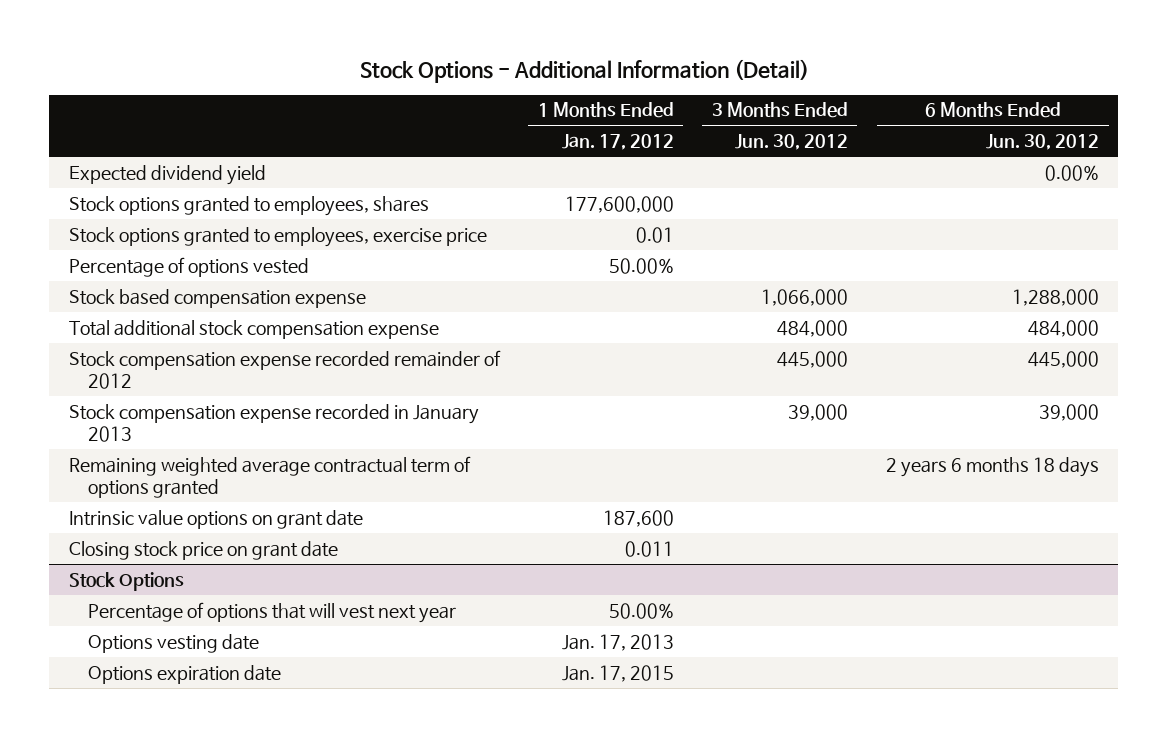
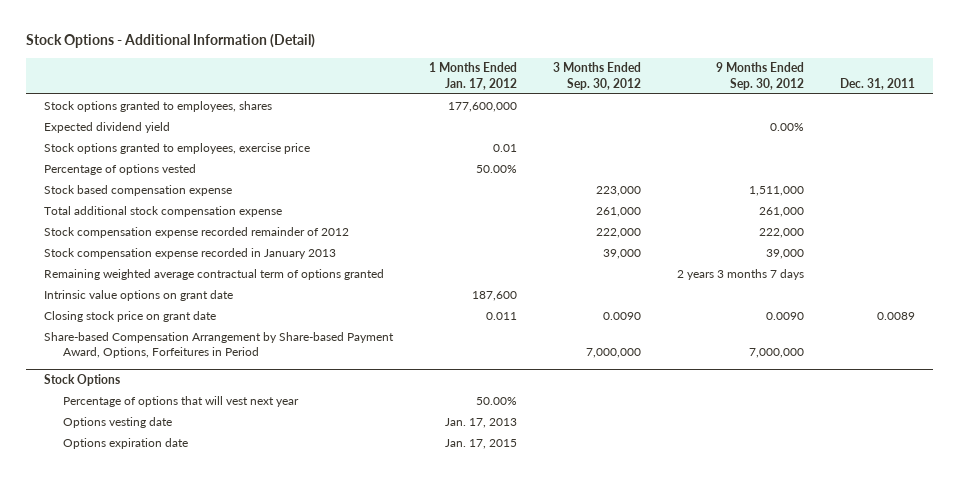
- | 1 Months Ended Jan. 17, 2012 | 3 Months Ended Jun. 30, 2012 | 6 Months Ended Jun. 30, 2012
+ | 1 Months Ended Jan. 17, 2012 | 3 Months Ended Sep. 30, 2012 | 9 Months Ended Sep. 30, 2012 | Dec. 31, 2011
moved down: Expected dividend yield | | | 0.00% |
+ Share-based Compensation Arrangement by Share-based Payment Award, Options, Forfeitures in Period | | 7,000,000 | 7,000,000 |

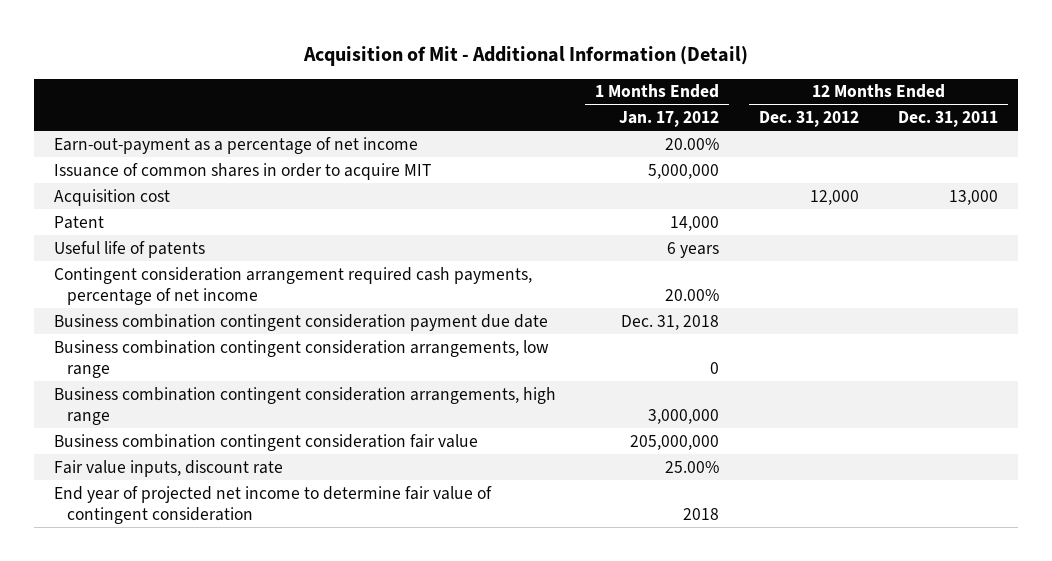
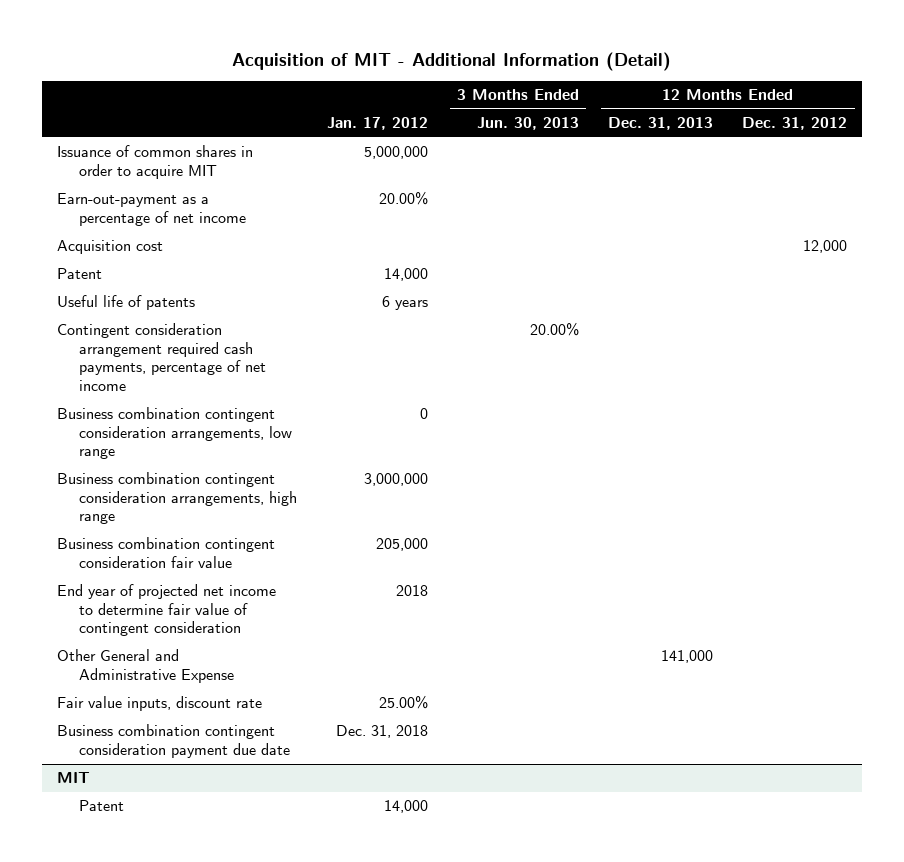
- Acquisition of Mit - Additional Information (Detail)
+ Acquisition of MIT - Additional Information (Detail)
- | 1 Months Ended Jan. 17, 2012 | 12 Months Ended Dec. 31, 2012 | 12 Months Ended Dec. 31, 2011
+ | Jan. 17, 2012 | 3 Months Ended Jun. 30, 2013 | 12 Months Ended Dec. 31, 2013 | 12 Months Ended Dec. 31, 2012
moved down: Earn-out-payment as a percentage of net income | 20.00% | | |
+ Other General and Administrative Expense | | | 141,000 |
moved down: Fair value inputs, discount rate | 25.00% | | |
moved down: Business combination contingent consideration payment due date | Dec. 31, 2018 | | |
+ MIT
+ Patent | 14,000 | | |

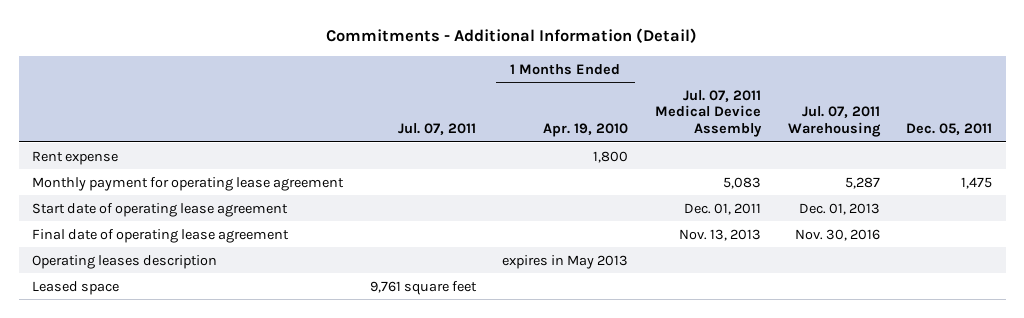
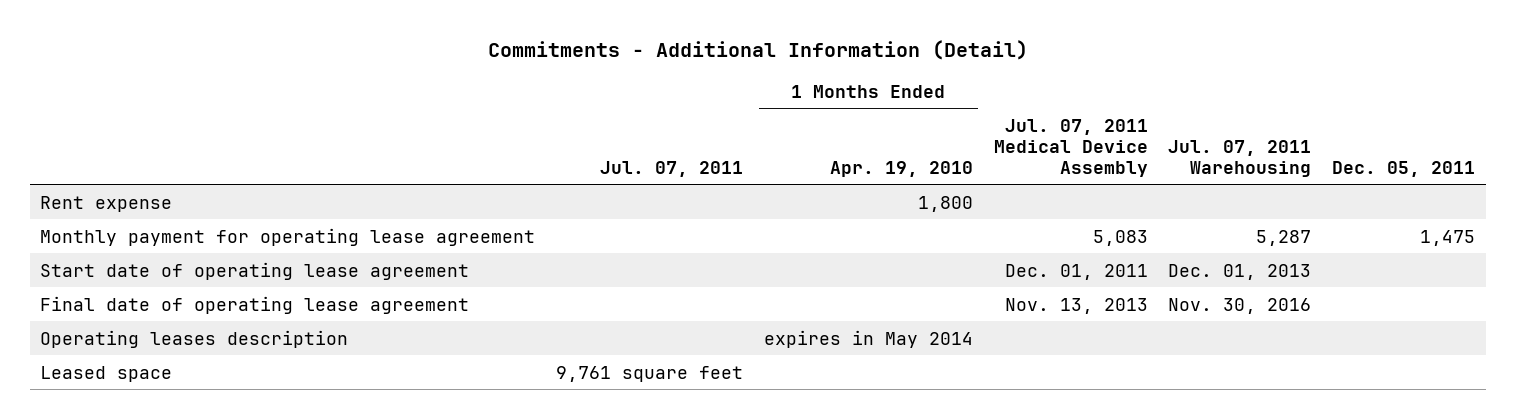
- Operating leases description | | expires in May 2013 | | |
+ Operating leases description | | expires in May 2014 | | |

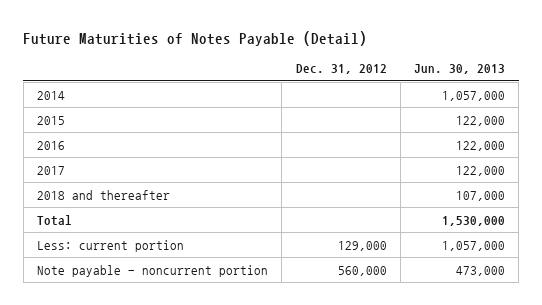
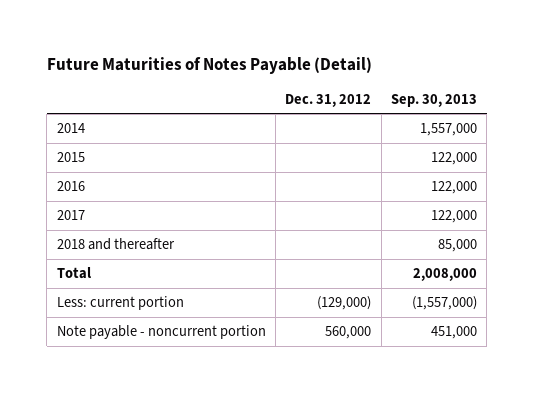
- | Dec. 31, 2012 | Jun. 30, 2013
+ | Dec. 31, 2012 | Sep. 30, 2013
- Less: current portion | 129,000 | 1,057,000
+ Less: current portion | (129,000) | (1,557,000)

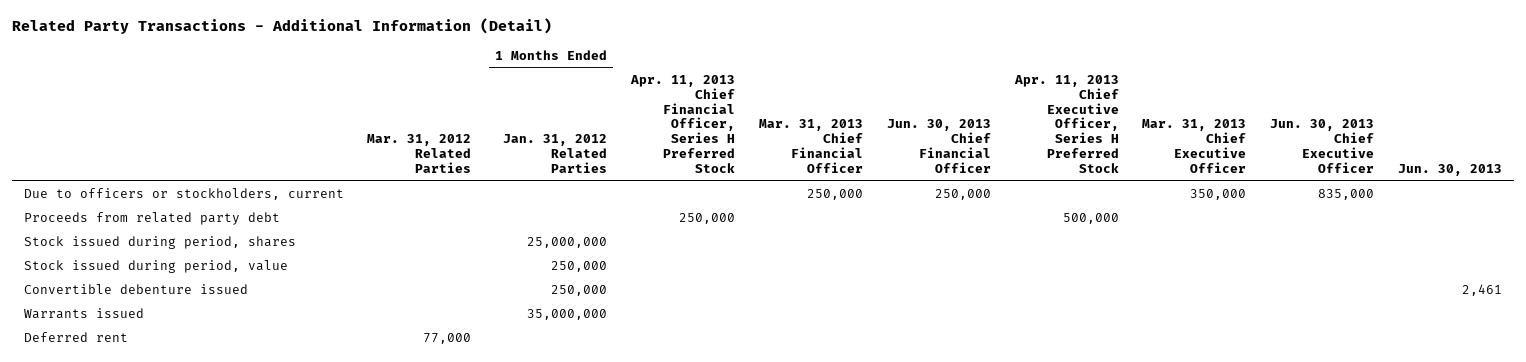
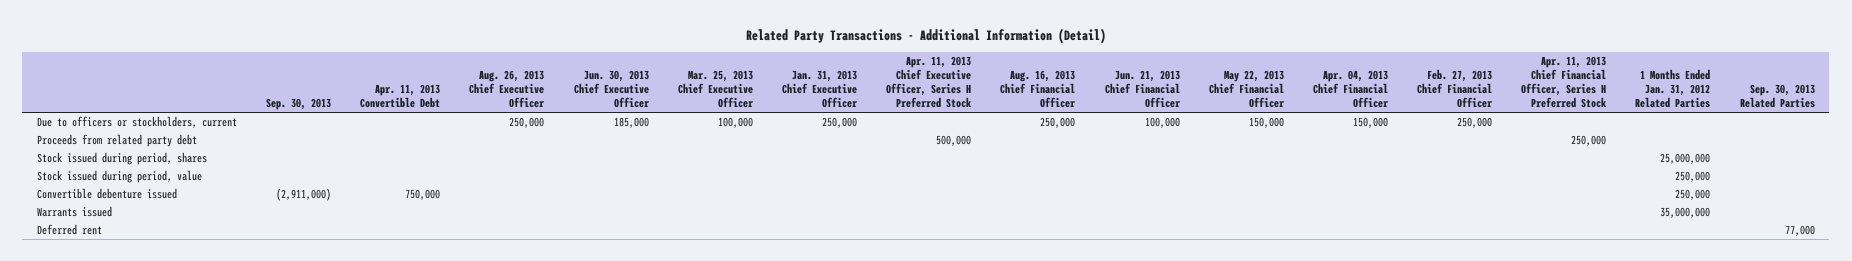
- | Mar. 31, 2012 Related Parties | 1 Months Ended Jan. 31, 2012 Related Parties | Apr. 11, 2013 Chief Financial Officer, Series H Preferred Stock | Mar. 31, 2013 Chief Financial Officer | Jun. 30, 2013 Chief Financial Officer | Apr. 11, 2013 Chief Executive Officer, Series H Preferred Stock | Mar. 31, 2013 Chief Executive Officer | Jun. 30, 2013 Chief Executive Officer | Jun. 30, 2013
+ | Sep. 30, 2013 | Apr. 11, 2013 Convertible Debt | Aug. 26, 2013 Chief Executive Officer | Jun. 30, 2013 Chief Executive Officer | Mar. 25, 2013 Chief Executive Officer | Jan. 31, 2013 Chief Executive Officer | Apr. 11, 2013 Chief Executive Officer, Series H Preferred Stock | Aug. 16, 2013 Chief Financial Officer | Jun. 21, 2013 Chief Financial Officer | May 22, 2013 Chief Financial Officer | Apr. 04, 2013 Chief Financial Officer | Feb. 27, 2013 Chief Financial Officer | Apr. 11, 2013 Chief Financial Officer, Series H Preferred Stock | 1 Months Ended Jan. 31, 2012 Related Parties | Sep. 30, 2013 Related Parties
- Due to officers or stockholders, current | | | | 250,000 | 250,000 | | 350,000 | 835,000 |
+ Due to officers or stockholders, current | | | 250,000 | 185,000 | 100,000 | 250,000 | | 250,000 | 100,000 | 150,000 | 150,000 | 250,000 | | |

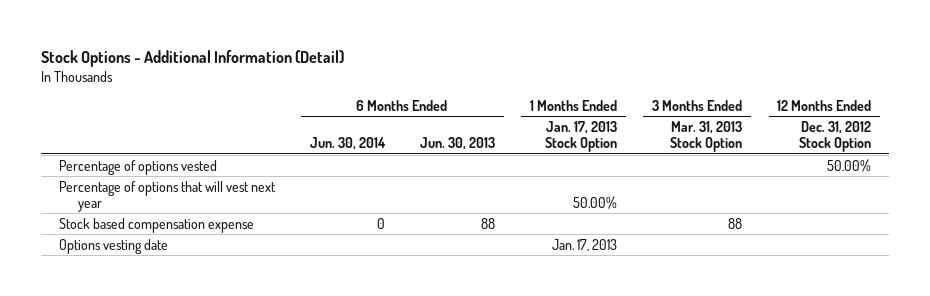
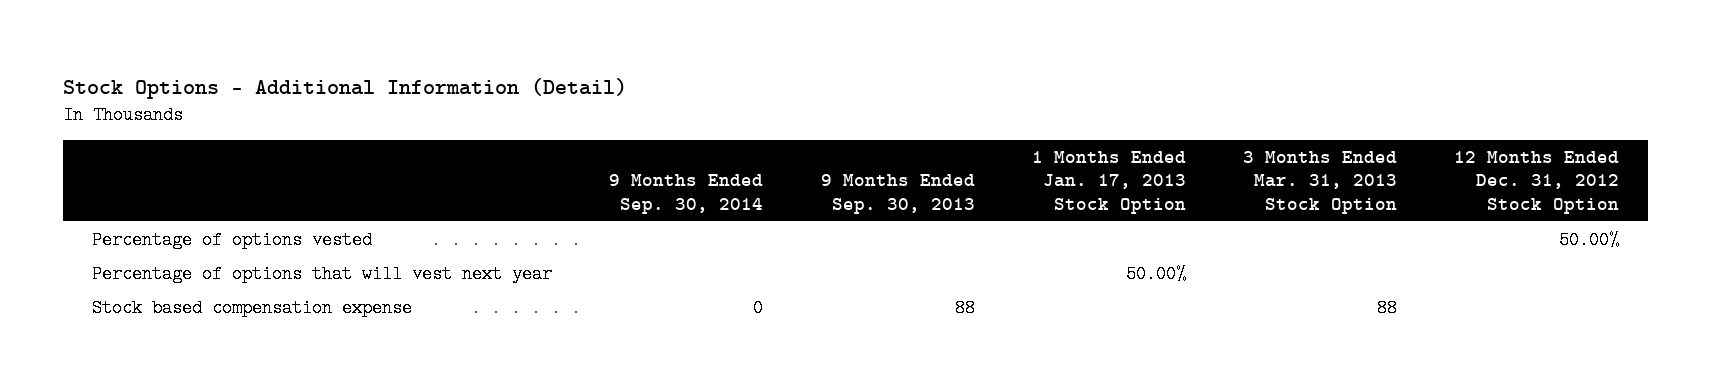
- | 6 Months Ended Jun. 30, 2014 | 6 Months Ended Jun. 30, 2013 | 1 Months Ended Jan. 17, 2013 Stock Option | 3 Months Ended Mar. 31, 2013 Stock Option | 12 Months Ended Dec. 31, 2012 Stock Option
+ | 9 Months Ended Sep. 30, 2014 | 9 Months Ended Sep. 30, 2013 | 1 Months Ended Jan. 17, 2013 Stock Option | 3 Months Ended Mar. 31, 2013 Stock Option | 12 Months Ended Dec. 31, 2012 Stock Option
- Options vesting date | | | Jan. 17, 2013 | |

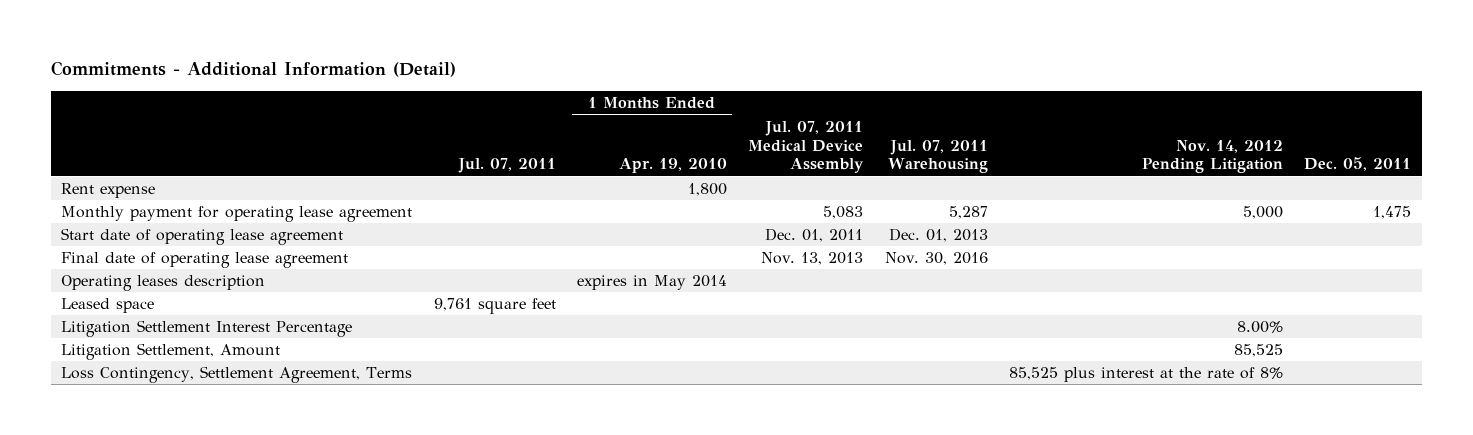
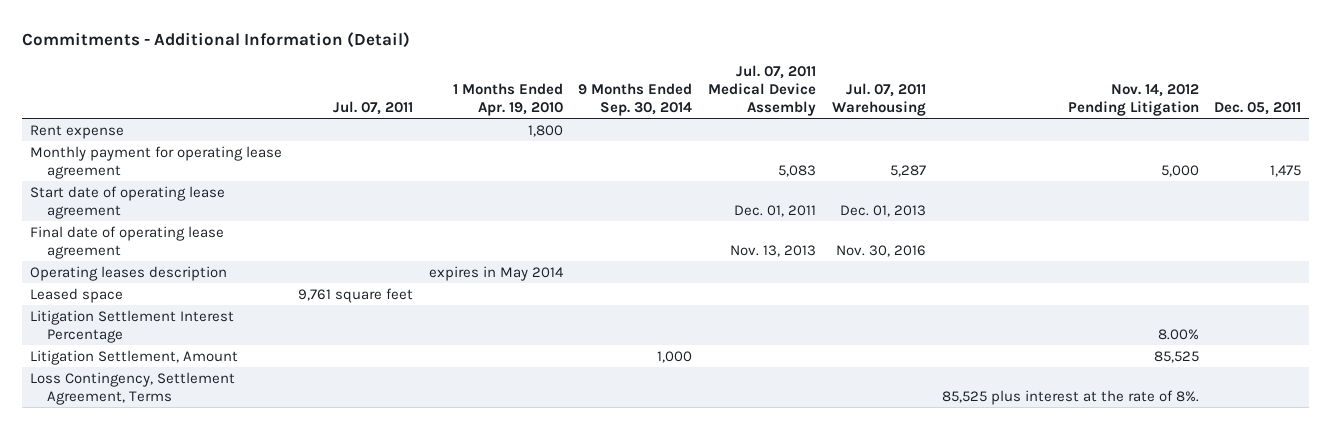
- | Jul. 07, 2011 | 1 Months Ended Apr. 19, 2010 | Jul. 07, 2011 Medical Device Assembly | Jul. 07, 2011 Warehousing | Nov. 14, 2012 Pending Litigation | Dec. 05, 2011
+ | Jul. 07, 2011 | 1 Months Ended Apr. 19, 2010 | 9 Months Ended Sep. 30, 2014 | Jul. 07, 2011 Medical Device Assembly | Jul. 07, 2011 Warehousing | Nov. 14, 2012 Pending Litigation | Dec. 05, 2011
- Loss Contingency, Settlement Agreement, Terms | | | | | 85,525 plus interest at the rate of 8% |
+ Loss Contingency, Settlement Agreement, Terms | | | | | | 85,525 plus interest at the rate of 8%. |

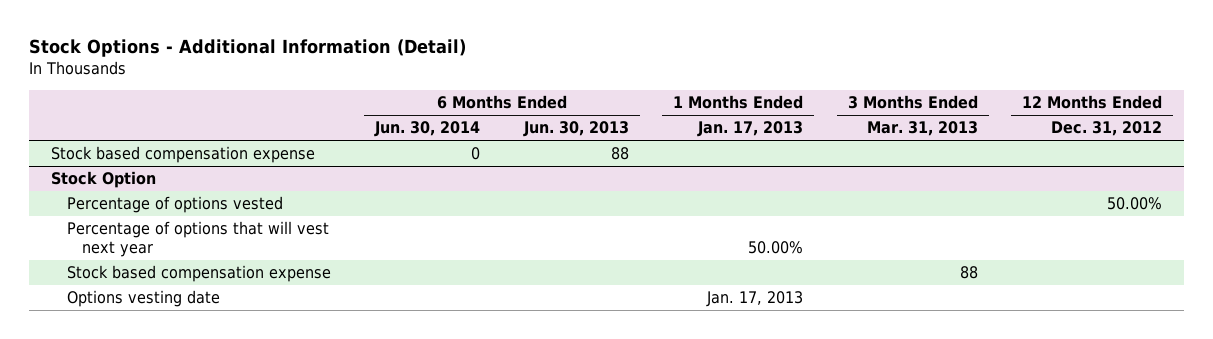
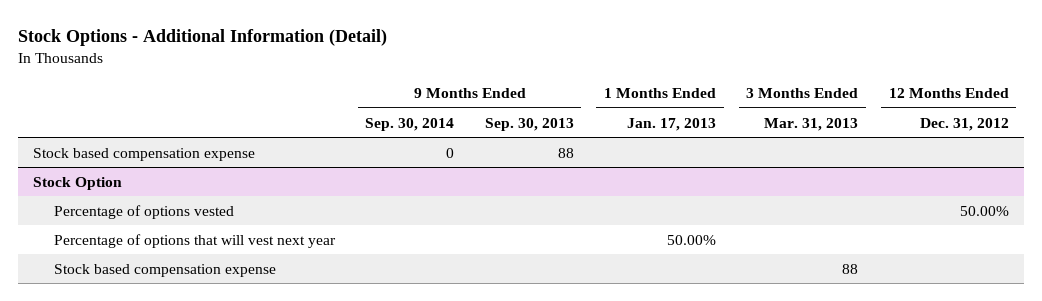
- | 6 Months Ended Jun. 30, 2014 | 6 Months Ended Jun. 30, 2013 | 1 Months Ended Jan. 17, 2013 | 3 Months Ended Mar. 31, 2013 | 12 Months Ended Dec. 31, 2012
+ | 9 Months Ended Sep. 30, 2014 | 9 Months Ended Sep. 30, 2013 | 1 Months Ended Jan. 17, 2013 | 3 Months Ended Mar. 31, 2013 | 12 Months Ended Dec. 31, 2012
@ Stock Option
- Options vesting date | | | Jan. 17, 2013 | |

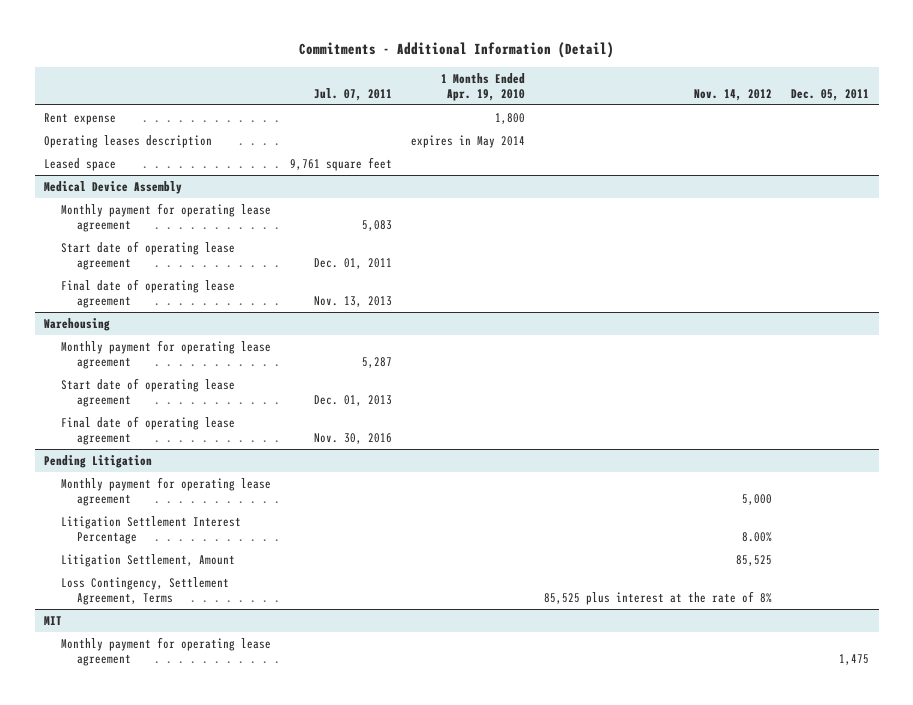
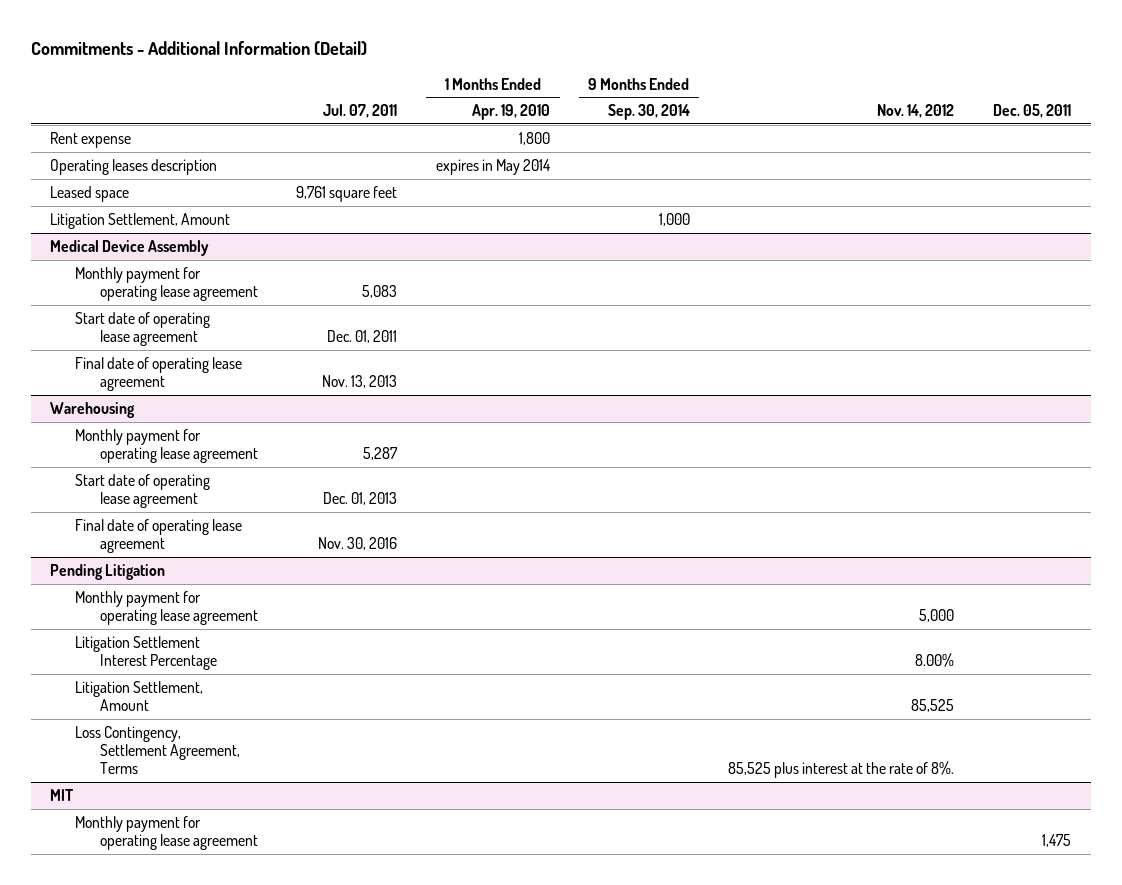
- | Jul. 07, 2011 | 1 Months Ended Apr. 19, 2010 | Nov. 14, 2012 | Dec. 05, 2011
+ | Jul. 07, 2011 | 1 Months Ended Apr. 19, 2010 | 9 Months Ended Sep. 30, 2014 | Nov. 14, 2012 | Dec. 05, 2011
+ Litigation Settlement, Amount | | | 1,000 | |
@ Pending Litigation
- Loss Contingency, Settlement Agreement, Terms | | | 85,525 plus interest at the rate of 8% |
+ Loss Contingency, Settlement Agreement, Terms | | | | 85,525 plus interest at the rate of 8%. |

